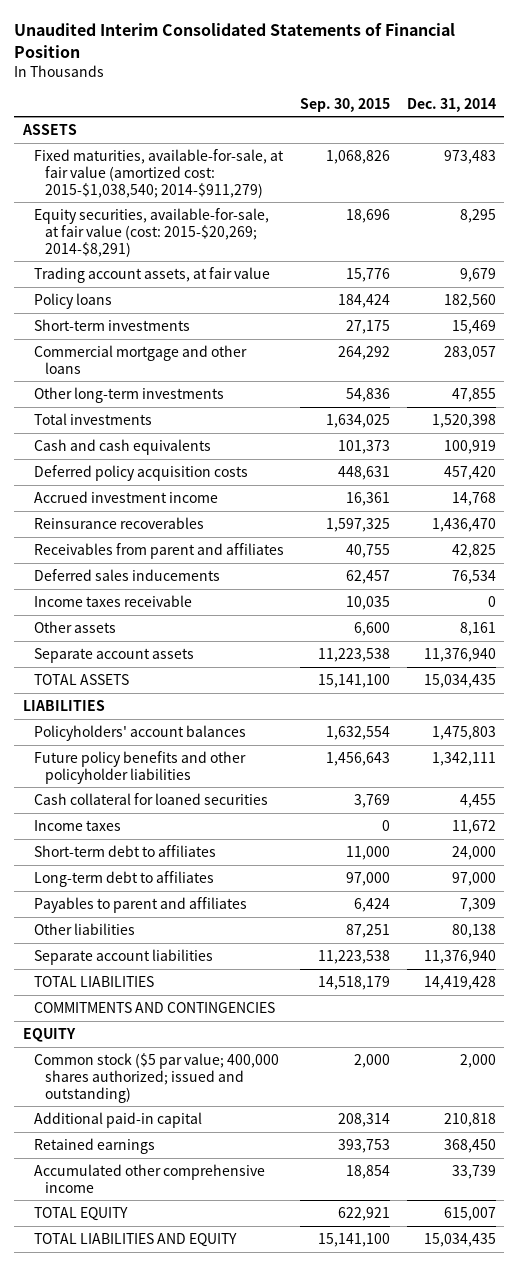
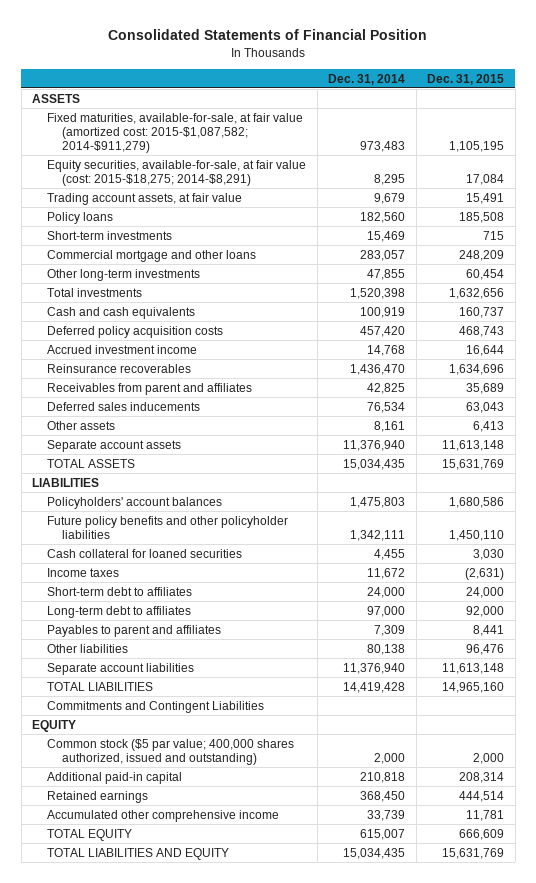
- Unaudited Interim Consolidated Statements of Financial Position
+ Consolidated Statements of Financial Position
- | Sep. 30, 2015 | Dec. 31, 2014
+ | Dec. 31, 2014 | Dec. 31, 2015
- Fixed maturities, available-for-sale, at fair value (amortized cost: 2015-$1,038,540; 2014-$911,279) | 1,068,826 | 973,483
- Equity securities, available-for-sale, at fair value (cost: 2015-$20,269; 2014-$8,291) | 18,696 | 8,295
+ Fixed maturities, available-for-sale, at fair value (amortized cost: 2015-$1,087,582; 2014-$911,279) | 973,483 | 1,105,195
+ Equity securities, available-for-sale, at fair value (cost: 2015-$18,275; 2014-$8,291) | 8,295 | 17,084
- Income taxes receivable | 10,035 | 0
- COMMITMENTS AND CONTINGENCIES
+ Commitments and Contingent Liabilities
- Common stock ($5 par value; 400,000 shares authorized; issued and outstanding) | 2,000 | 2,000
+ Common stock ($5 par value; 400,000 shares authorized, issued and outstanding) | 2,000 | 2,000

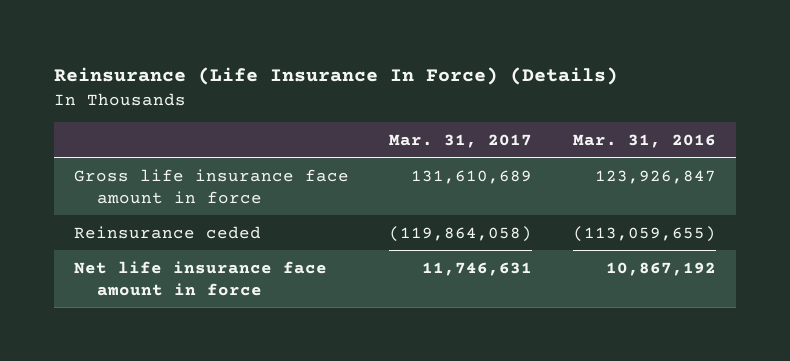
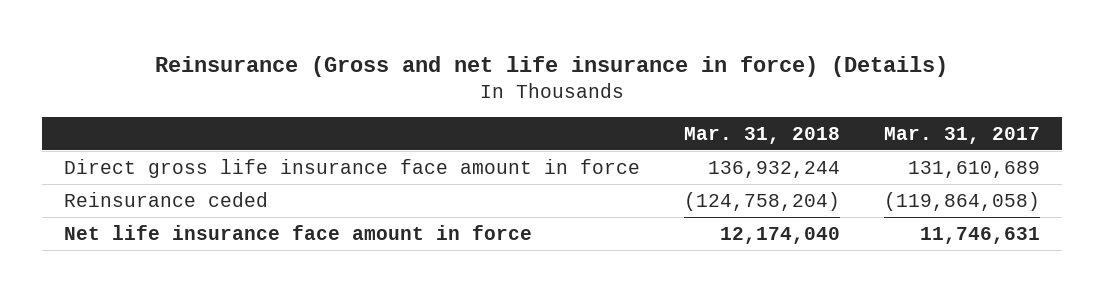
- Reinsurance (Life Insurance In Force) (Details)
+ Reinsurance (Gross and net life insurance in force) (Details)
- | Mar. 31, 2017 | Mar. 31, 2016
+ | Mar. 31, 2018 | Mar. 31, 2017
- Gross life insurance face amount in force | 131,610,689 | 123,926,847
+ Direct gross life insurance face amount in force | 136,932,244 | 131,610,689

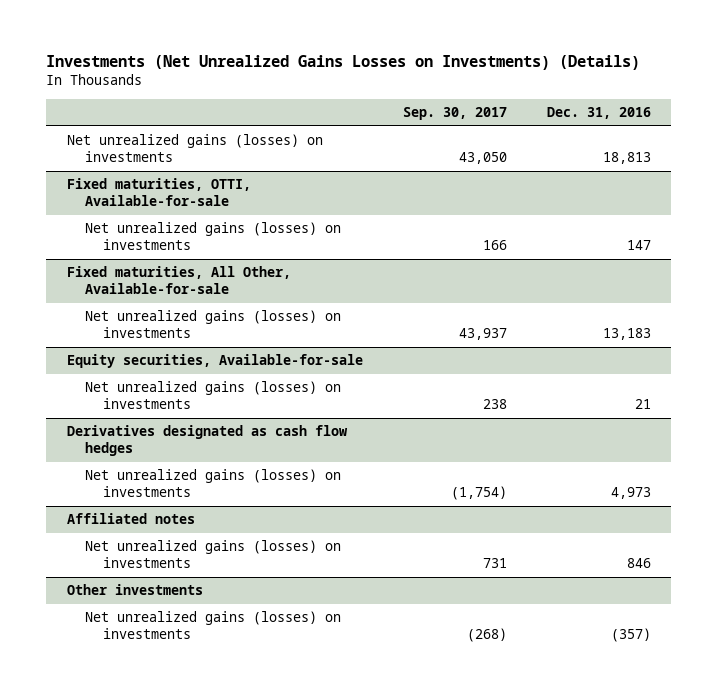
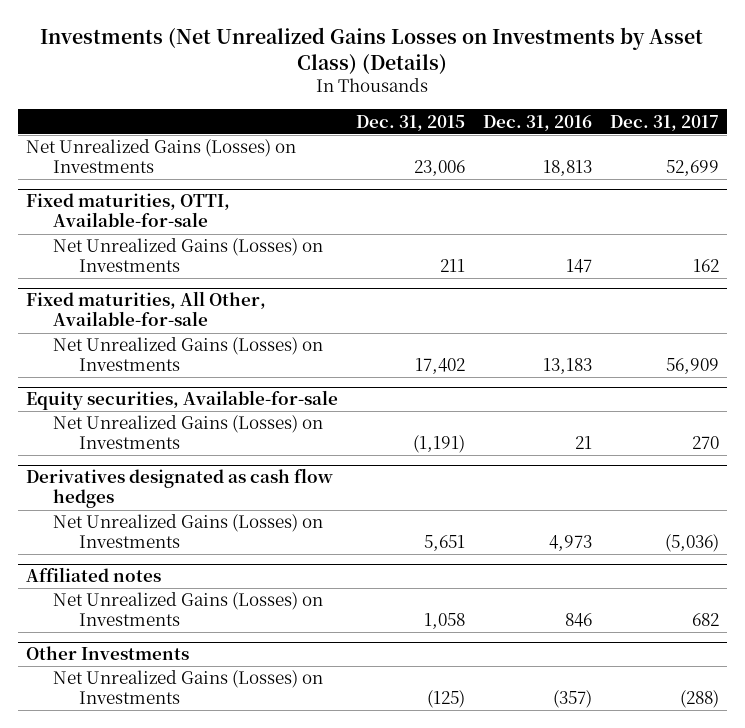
- Investments (Net Unrealized Gains Losses on Investments) (Details)
+ Investments (Net Unrealized Gains Losses on Investments by Asset Class) (Details)
- | Sep. 30, 2017 | Dec. 31, 2016
+ | Dec. 31, 2015 | Dec. 31, 2016 | Dec. 31, 2017
- Net unrealized gains (losses) on investments | 43,050 | 18,813
+ Net Unrealized Gains (Losses) on Investments | 23,006 | 18,813 | 52,699
@ Fixed maturities, OTTI, Available-for-sale
- Net unrealized gains (losses) on investments | 166 | 147
+ Net Unrealized Gains (Losses) on Investments | 211 | 147 | 162
@ Fixed maturities, All Other, Available-for-sale
- Net unrealized gains (losses) on investments | 43,937 | 13,183
+ Net Unrealized Gains (Losses) on Investments | 17,402 | 13,183 | 56,909
@ Equity securities, Available-for-sale
- Net unrealized gains (losses) on investments | 238 | 21
+ Net Unrealized Gains (Losses) on Investments | (1,191) | 21 | 270
@ Derivatives designated as cash flow hedges
- Net unrealized gains (losses) on investments | (1,754) | 4,973
+ Net Unrealized Gains (Losses) on Investments | 5,651 | 4,973 | (5,036)
@ Affiliated notes
- Net unrealized gains (losses) on investments | 731 | 846
- Other investments
- Net unrealized gains (losses) on investments | (268) | (357)
@ Affiliated notes
+ Net Unrealized Gains (Losses) on Investments | 1,058 | 846 | 682
+ Other Investments
+ Net Unrealized Gains (Losses) on Investments | (125) | (357) | (288)

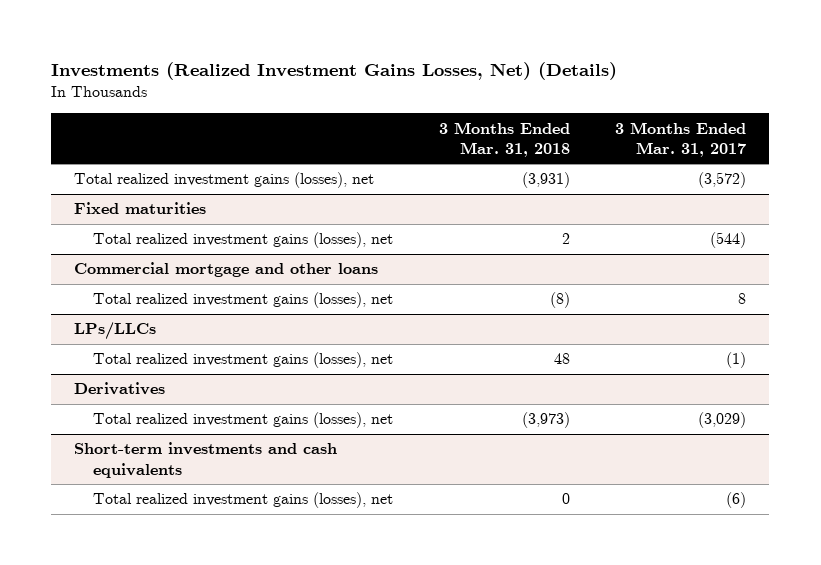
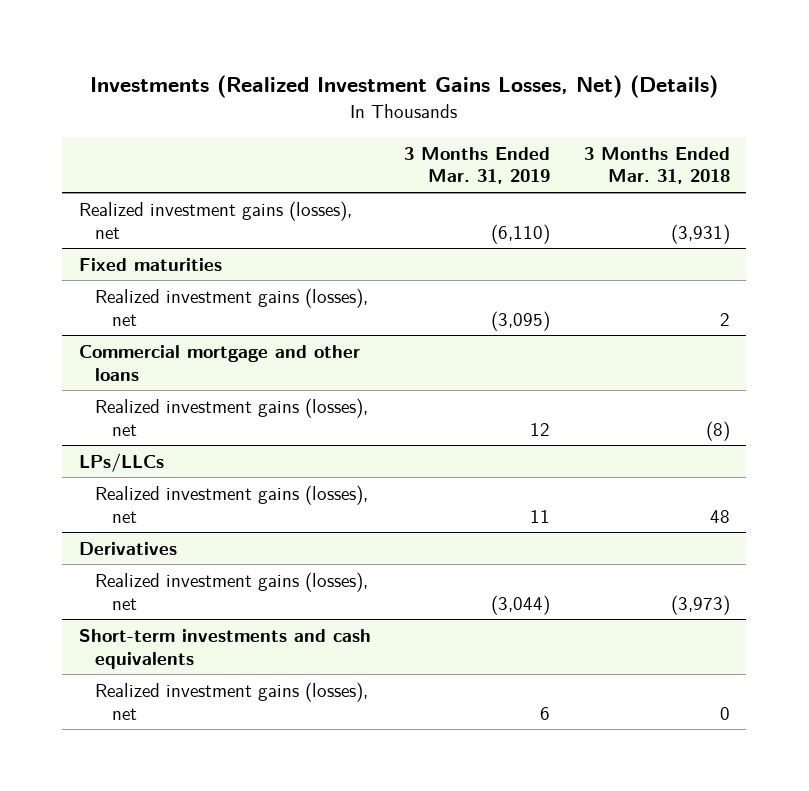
- | 3 Months Ended Mar. 31, 2018 | 3 Months Ended Mar. 31, 2017
+ | 3 Months Ended Mar. 31, 2019 | 3 Months Ended Mar. 31, 2018
- Total realized investment gains (losses), net | (3,931) | (3,572)
+ Realized investment gains (losses), net | (6,110) | (3,931)
@ Fixed maturities
- Total realized investment gains (losses), net | 2 | (544)
+ Realized investment gains (losses), net | (3,095) | 2
@ Commercial mortgage and other loans
- Total realized investment gains (losses), net | (8) | 8
+ Realized investment gains (losses), net | 12 | (8)
@ LPs/LLCs
- Total realized investment gains (losses), net | 48 | (1)
+ Realized investment gains (losses), net | 11 | 48
@ Derivatives
- Total realized investment gains (losses), net | (3,973) | (3,029)
+ Realized investment gains (losses), net | (3,044) | (3,973)
@ Short-term investments and cash equivalents
- Total realized investment gains (losses), net | 0 | (6)
+ Realized investment gains (losses), net | 6 | 0

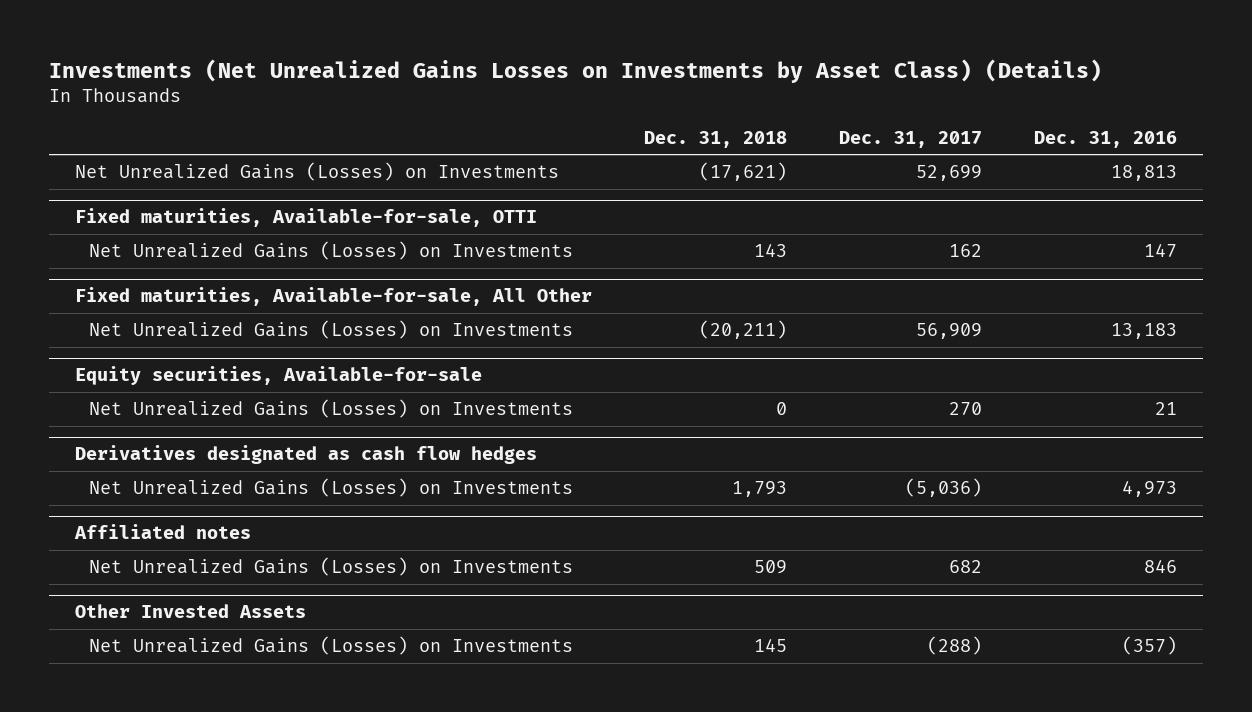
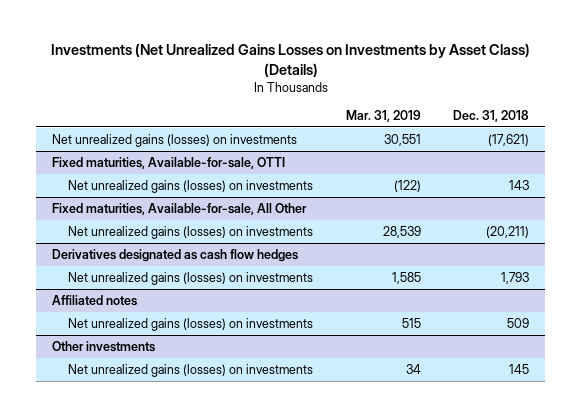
- | Dec. 31, 2018 | Dec. 31, 2017 | Dec. 31, 2016
+ | Mar. 31, 2019 | Dec. 31, 2018
- Net Unrealized Gains (Losses) on Investments | (17,621) | 52,699 | 18,813
+ Net unrealized gains (losses) on investments | 30,551 | (17,621)
@ Fixed maturities, Available-for-sale, OTTI
- Net Unrealized Gains (Losses) on Investments | 143 | 162 | 147
+ Net unrealized gains (losses) on investments | (122) | 143
@ Fixed maturities, Available-for-sale, All Other
- Net Unrealized Gains (Losses) on Investments | (20,211) | 56,909 | 13,183
- Equity securities, Available-for-sale
- Net Unrealized Gains (Losses) on Investments | 0 | 270 | 21
@ Fixed maturities, Available-for-sale, All Other
+ Net unrealized gains (losses) on investments | 28,539 | (20,211)
@ Derivatives designated as cash flow hedges
- Net Unrealized Gains (Losses) on Investments | 1,793 | (5,036) | 4,973
+ Net unrealized gains (losses) on investments | 1,585 | 1,793
@ Affiliated notes
- Net Unrealized Gains (Losses) on Investments | 509 | 682 | 846
- Other Invested Assets
- Net Unrealized Gains (Losses) on Investments | 145 | (288) | (357)
@ Affiliated notes
+ Net unrealized gains (losses) on investments | 515 | 509
+ Other investments
+ Net unrealized gains (losses) on investments | 34 | 145

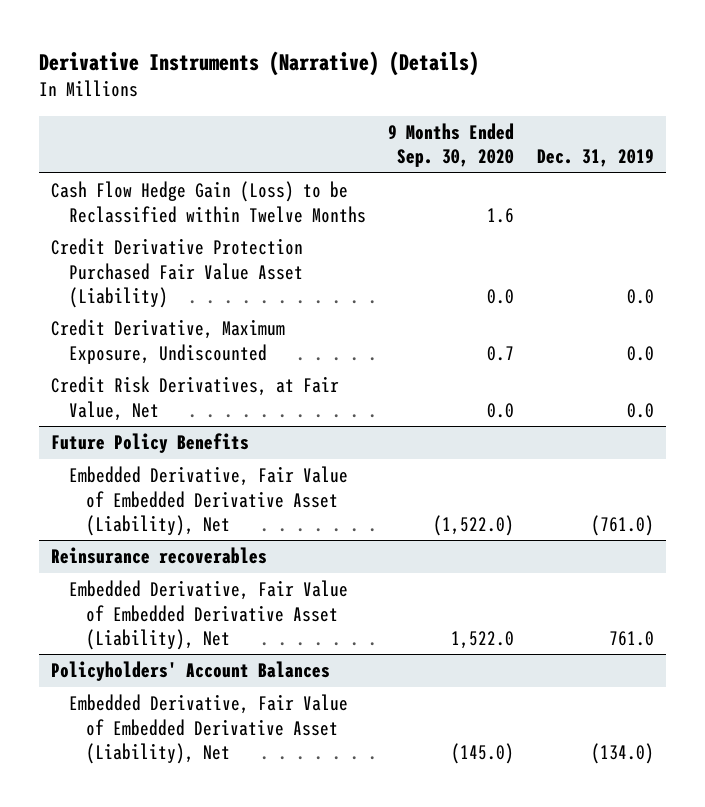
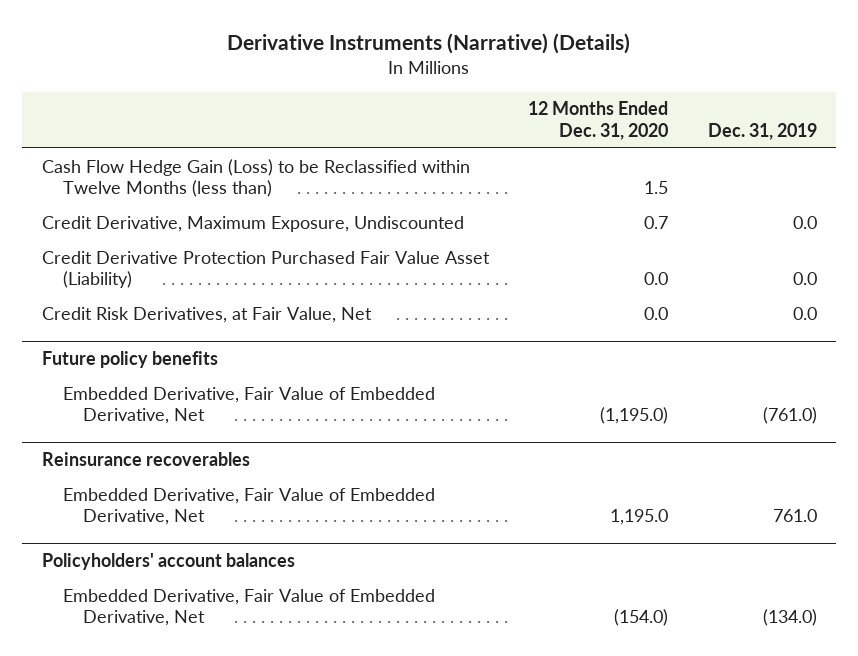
- | 9 Months Ended Sep. 30, 2020 | Dec. 31, 2019
+ | 12 Months Ended Dec. 31, 2020 | Dec. 31, 2019
- Cash Flow Hedge Gain (Loss) to be Reclassified within Twelve Months | 1.6 |
+ Cash Flow Hedge Gain (Loss) to be Reclassified within Twelve Months (less than) | 1.5 |
moved down: Credit Derivative Protection Purchased Fair Value Asset (Liability) | 0.0 | 0.0
- Future Policy Benefits
- Embedded Derivative, Fair Value of Embedded Derivative Asset (Liability), Net | (1,522.0) | (761.0)
+ Future policy benefits
+ Embedded Derivative, Fair Value of Embedded Derivative, Net | (1,195.0) | (761.0)
@ Reinsurance recoverables
- Embedded Derivative, Fair Value of Embedded Derivative Asset (Liability), Net | 1,522.0 | 761.0
- Policyholders' Account Balances
- Embedded Derivative, Fair Value of Embedded Derivative Asset (Liability), Net | (145.0) | (134.0)
@ Reinsurance recoverables
+ Embedded Derivative, Fair Value of Embedded Derivative, Net | 1,195.0 | 761.0
+ Policyholders' account balances
+ Embedded Derivative, Fair Value of Embedded Derivative, Net | (154.0) | (134.0)

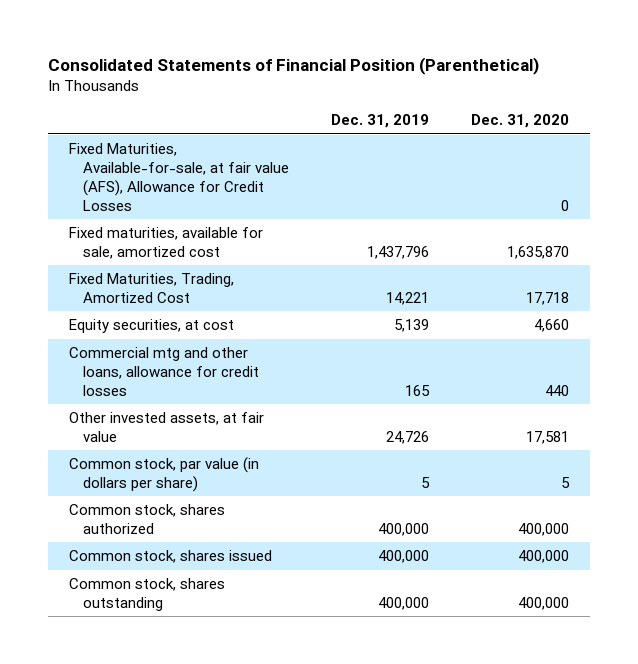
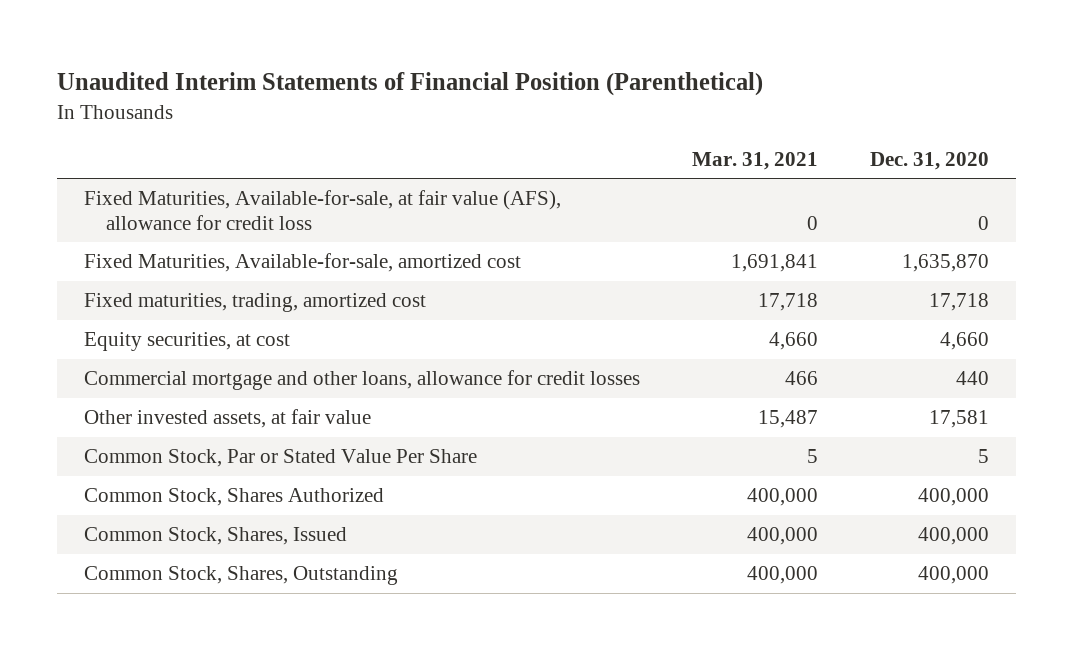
- Consolidated Statements of Financial Position (Parenthetical)
+ Unaudited Interim Statements of Financial Position (Parenthetical)
- | Dec. 31, 2019 | Dec. 31, 2020
+ | Mar. 31, 2021 | Dec. 31, 2020
- Fixed Maturities, Available-for-sale, at fair value (AFS), Allowance for Credit Losses | | 0
- Fixed maturities, available for sale, amortized cost | 1,437,796 | 1,635,870
- Fixed Maturities, Trading, Amortized Cost | 14,221 | 17,718
+ Fixed Maturities, Available-for-sale, at fair value (AFS), allowance for credit loss | 0 | 0
+ Fixed Maturities, Available-for-sale, amortized cost | 1,691,841 | 1,635,870
+ Fixed maturities, trading, amortized cost | 17,718 | 17,718
- Commercial mtg and other loans, allowance for credit losses | 165 | 440
+ Commercial mortgage and other loans, allowance for credit losses | 466 | 440
- Common stock, par value (in dollars per share) | 5 | 5
- Common stock, shares authorized | 400,000 | 400,000
- Common stock, shares issued | 400,000 | 400,000
- Common stock, shares outstanding | 400,000 | 400,000
+ Common Stock, Par or Stated Value Per Share | 5 | 5
+ Common Stock, Shares Authorized | 400,000 | 400,000
+ Common Stock, Shares, Issued | 400,000 | 400,000
+ Common Stock, Shares, Outstanding | 400,000 | 400,000

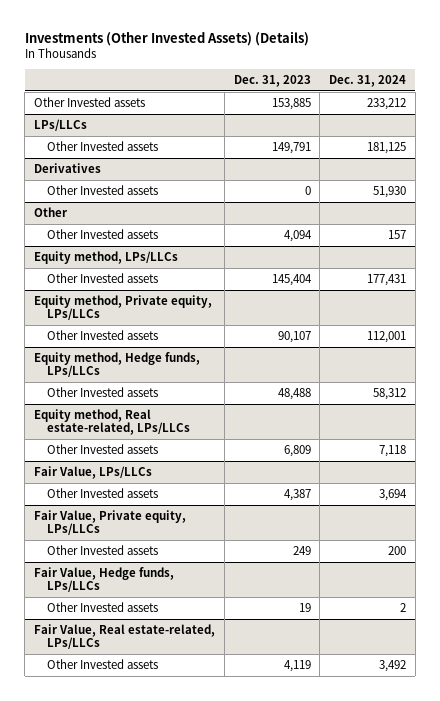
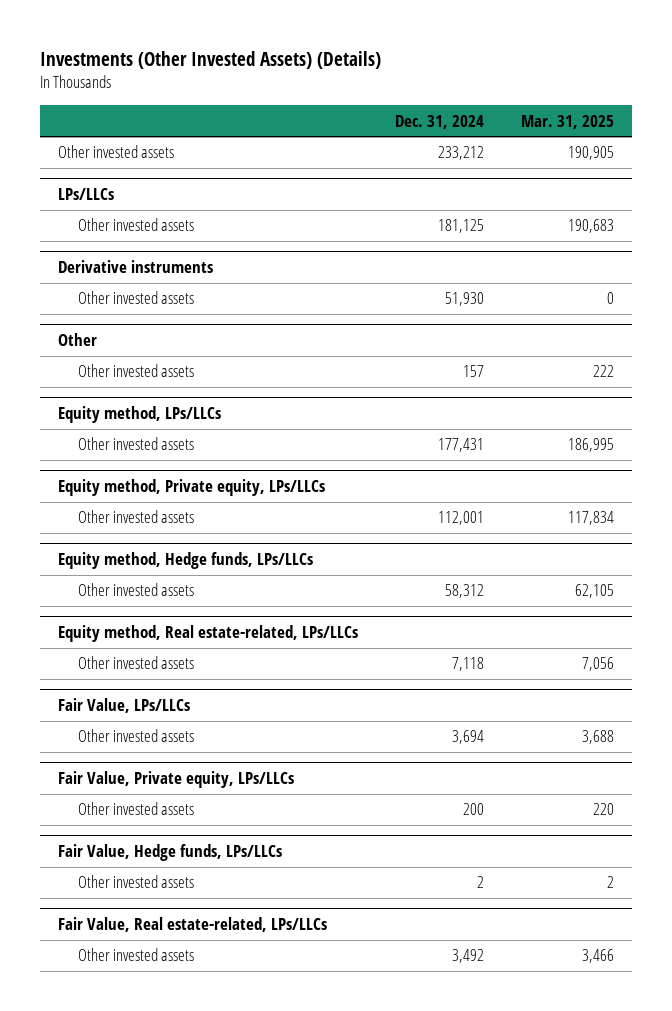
- | Dec. 31, 2023 | Dec. 31, 2024
+ | Dec. 31, 2024 | Mar. 31, 2025
- Other Invested assets | 153,885 | 233,212
+ Other invested assets | 233,212 | 190,905
@ LPs/LLCs
- Other Invested assets | 149,791 | 181,125
- Derivatives
- Other Invested assets | 0 | 51,930
@ LPs/LLCs
+ Other invested assets | 181,125 | 190,683
+ Derivative instruments
+ Other invested assets | 51,930 | 0
@ Other
- Other Invested assets | 4,094 | 157
+ Other invested assets | 157 | 222
@ Equity method, LPs/LLCs
- Other Invested assets | 145,404 | 177,431
+ Other invested assets | 177,431 | 186,995
@ Equity method, Private equity, LPs/LLCs
- Other Invested assets | 90,107 | 112,001
+ Other invested assets | 112,001 | 117,834
@ Equity method, Hedge funds, LPs/LLCs
- Other Invested assets | 48,488 | 58,312
+ Other invested assets | 58,312 | 62,105
@ Equity method, Real estate-related, LPs/LLCs
- Other Invested assets | 6,809 | 7,118
+ Other invested assets | 7,118 | 7,056
@ Fair Value, LPs/LLCs
- Other Invested assets | 4,387 | 3,694
+ Other invested assets | 3,694 | 3,688
@ Fair Value, Private equity, LPs/LLCs
- Other Invested assets | 249 | 200
+ Other invested assets | 200 | 220
@ Fair Value, Hedge funds, LPs/LLCs
- Other Invested assets | 19 | 2
+ Other invested assets | 2 | 2
@ Fair Value, Real estate-related, LPs/LLCs
- Other Invested assets | 4,119 | 3,492
+ Other invested assets | 3,492 | 3,466

